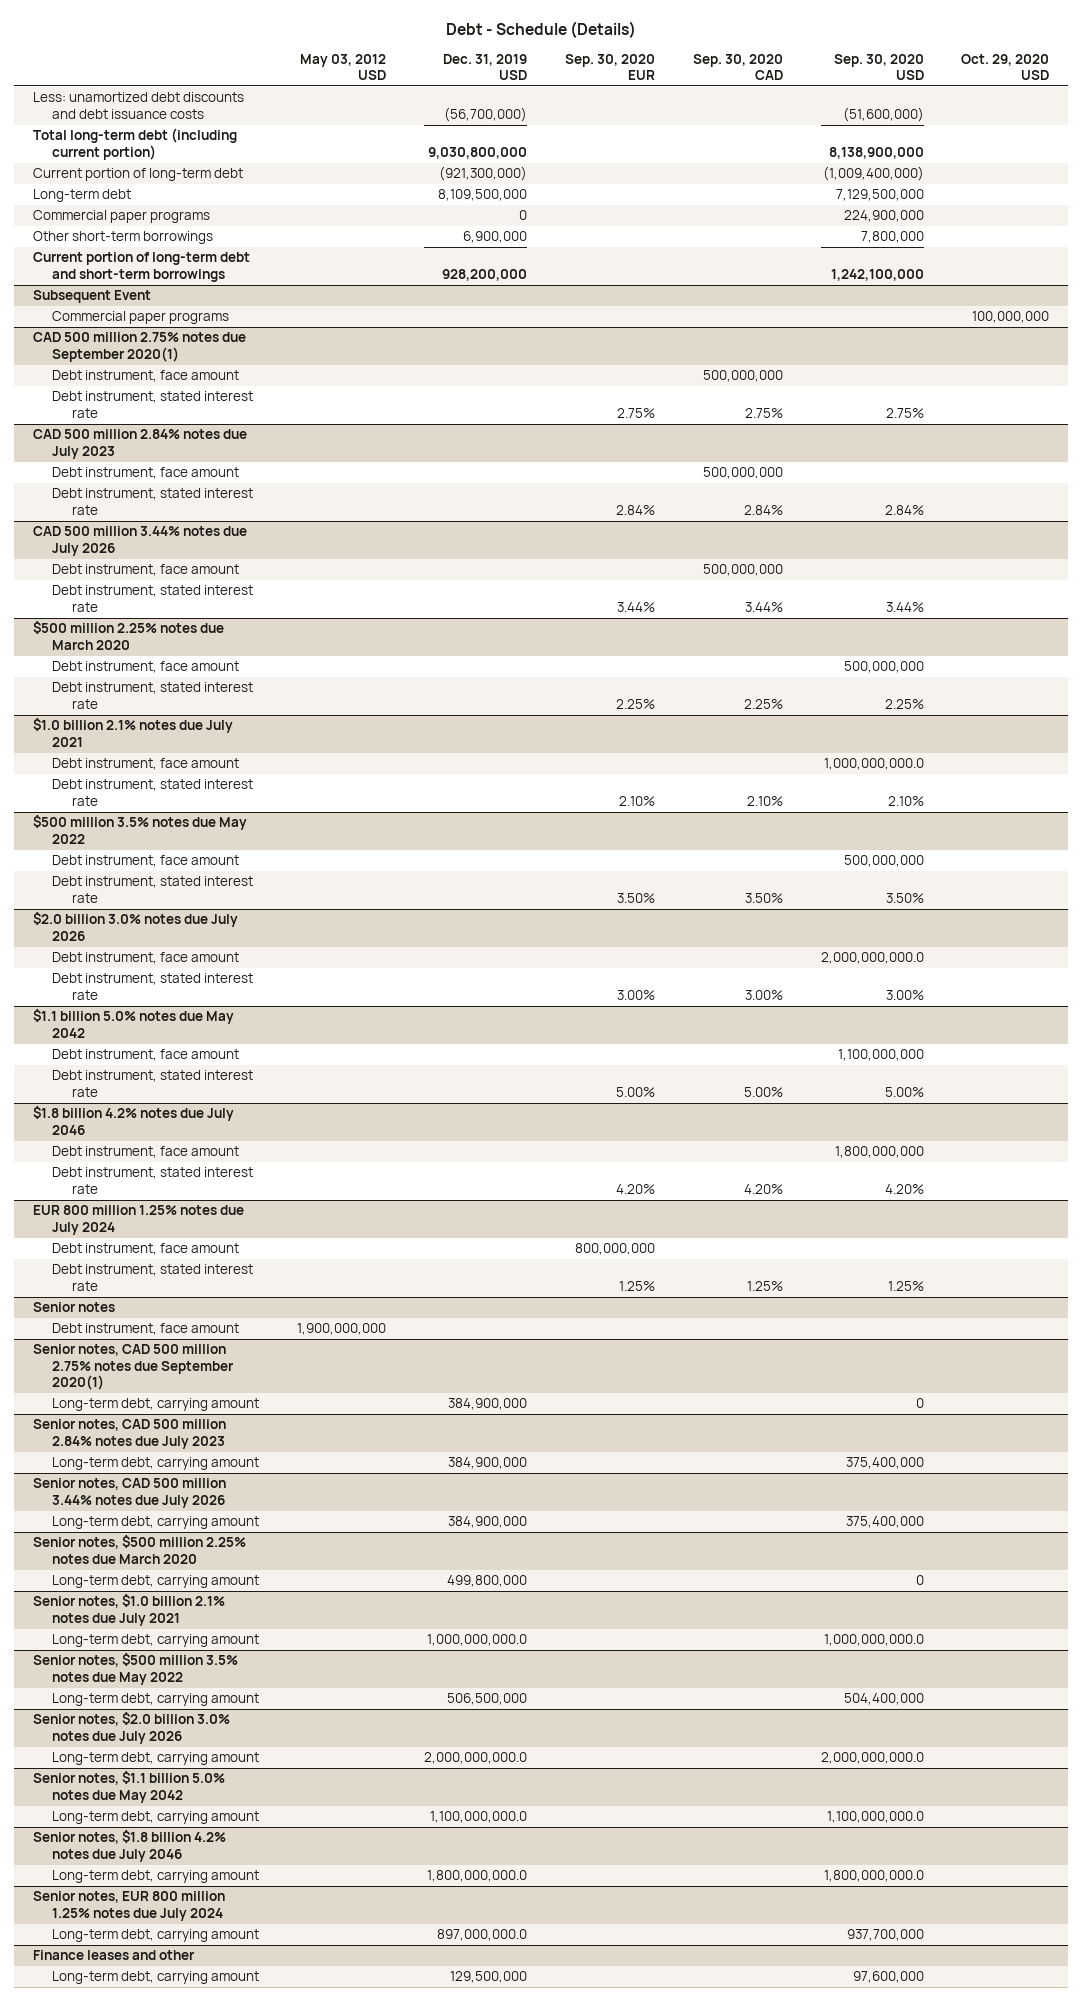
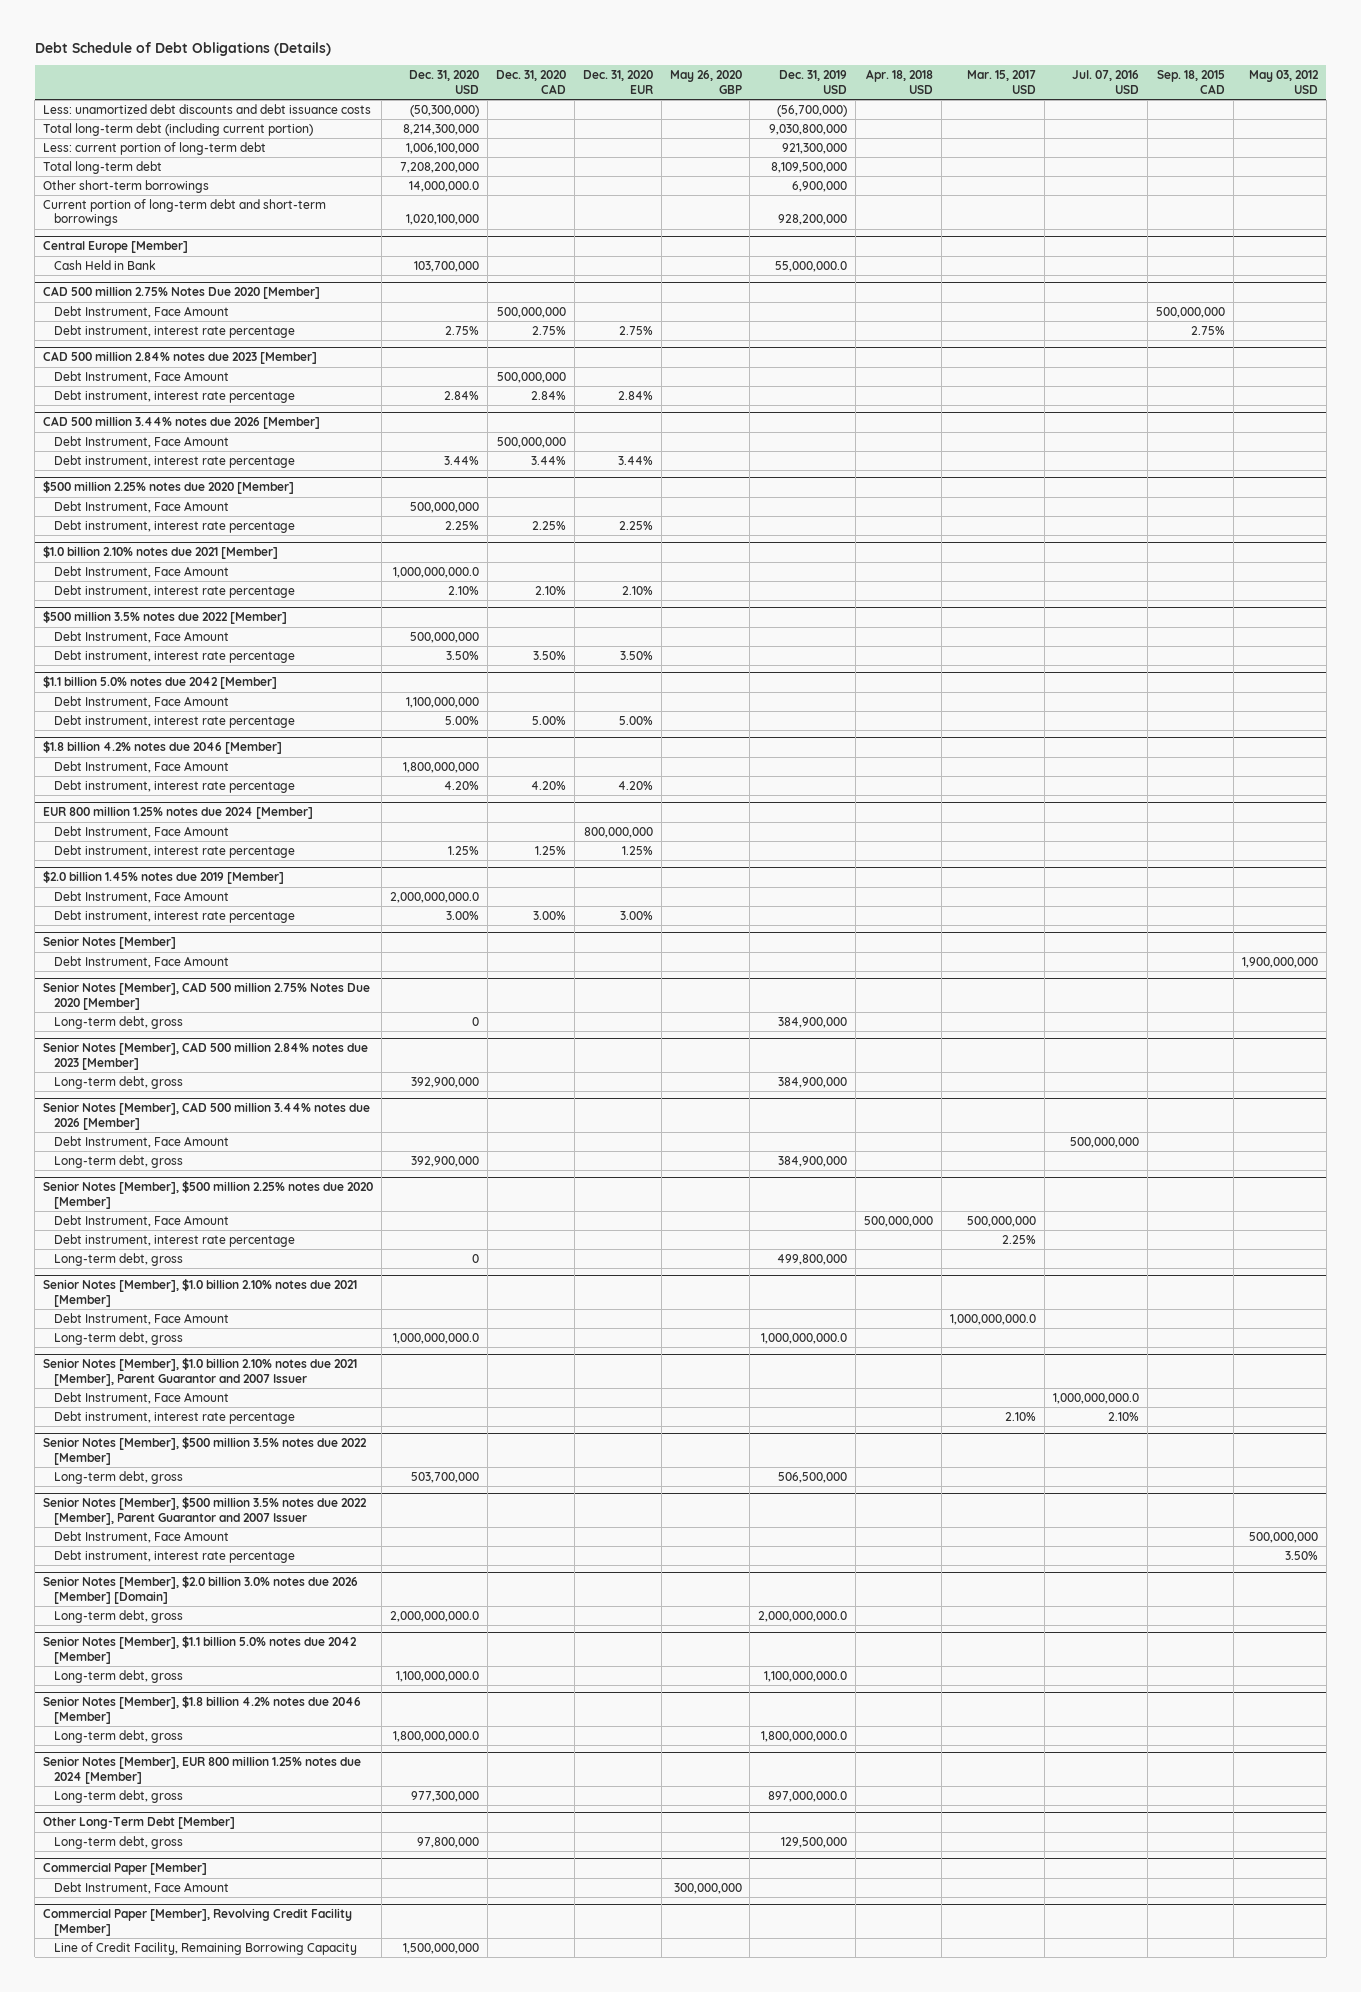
- Debt - Schedule (Details)
+ Debt Schedule of Debt Obligations (Details)
- | May 03, 2012 USD | Dec. 31, 2019 USD | Sep. 30, 2020 EUR | Sep. 30, 2020 CAD | Sep. 30, 2020 USD | Oct. 29, 2020 USD
+ | Dec. 31, 2020 USD | Dec. 31, 2020 CAD | Dec. 31, 2020 EUR | May 26, 2020 GBP | Dec. 31, 2019 USD | Apr. 18, 2018 USD | Mar. 15, 2017 USD | Jul. 07, 2016 USD | Sep. 18, 2015 CAD | May 03, 2012 USD
- Current portion of long-term debt | | (921,300,000) | | | (1,009,400,000) |
- Long-term debt | | 8,109,500,000 | | | 7,129,500,000 |
- Commercial paper programs | | 0 | | | 224,900,000 |
+ Less: current portion of long-term debt | 1,006,100,000 | | | | 921,300,000 | | | | |
+ Total long-term debt | 7,208,200,000 | | | | 8,109,500,000 | | | | |
- Subsequent Event
- Commercial paper programs | | | | | | 100,000,000
- CAD 500 million 2.75% notes due September 2020(1)
- Debt instrument, face amount | | | | 500,000,000 | |
- Debt instrument, stated interest rate | | | 2.75% | 2.75% | 2.75% |
- CAD 500 million 2.84% notes due July 2023
- Debt instrument, face amount | | | | 500,000,000 | |
- Debt instrument, stated interest rate | | | 2.84% | 2.84% | 2.84% |
- CAD 500 million 3.44% notes due July 2026
- Debt instrument, face amount | | | | 500,000,000 | |
- Debt instrument, stated interest rate | | | 3.44% | 3.44% | 3.44% |
- $500 million 2.25% notes due March 2020
- Debt instrument, face amount | | | | | 500,000,000 |
- Debt instrument, stated interest rate | | | 2.25% | 2.25% | 2.25% |
- $1.0 billion 2.1% notes due July 2021
- Debt instrument, face amount | | | | | 1,000,000,000.0 |
- Debt instrument, stated interest rate | | | 2.10% | 2.10% | 2.10% |
- $500 million 3.5% notes due May 2022
- Debt instrument, face amount | | | | | 500,000,000 |
- Debt instrument, stated interest rate | | | 3.50% | 3.50% | 3.50% |
- $2.0 billion 3.0% notes due July 2026
- Debt instrument, face amount | | | | | 2,000,000,000.0 |
- Debt instrument, stated interest rate | | | 3.00% | 3.00% | 3.00% |
- $1.1 billion 5.0% notes due May 2042
- Debt instrument, face amount | | | | | 1,100,000,000 |
- Debt instrument, stated interest rate | | | 5.00% | 5.00% | 5.00% |
- $1.8 billion 4.2% notes due July 2046
- Debt instrument, face amount | | | | | 1,800,000,000 |
- Debt instrument, stated interest rate | | | 4.20% | 4.20% | 4.20% |
- EUR 800 million 1.25% notes due July 2024
- Debt instrument, face amount | | | 800,000,000 | | |
- Debt instrument, stated interest rate | | | 1.25% | 1.25% | 1.25% |
- Senior notes
- Debt instrument, face amount | 1,900,000,000 | | | | |
- Senior notes, CAD 500 million 2.75% notes due September 2020(1)
- Long-term debt, carrying amount | | 384,900,000 | | | 0 |
- Senior notes, CAD 500 million 2.84% notes due July 2023
- Long-term debt, carrying amount | | 384,900,000 | | | 375,400,000 |
- Senior notes, CAD 500 million 3.44% notes due July 2026
- Long-term debt, carrying amount | | 384,900,000 | | | 375,400,000 |
- Senior notes, $500 million 2.25% notes due March 2020
- Long-term debt, carrying amount | | 499,800,000 | | | 0 |
- Senior notes, $1.0 billion 2.1% notes due July 2021
- Long-term debt, carrying amount | | 1,000,000,000.0 | | | 1,000,000,000.0 |
- Senior notes, $500 million 3.5% notes due May 2022
- Long-term debt, carrying amount | | 506,500,000 | | | 504,400,000 |
- Senior notes, $2.0 billion 3.0% notes due July 2026
- Long-term debt, carrying amount | | 2,000,000,000.0 | | | 2,000,000,000.0 |
- Senior notes, $1.1 billion 5.0% notes due May 2042
- Long-term debt, carrying amount | | 1,100,000,000.0 | | | 1,100,000,000.0 |
- Senior notes, $1.8 billion 4.2% notes due July 2046
- Long-term debt, carrying amount | | 1,800,000,000.0 | | | 1,800,000,000.0 |
- Senior notes, EUR 800 million 1.25% notes due July 2024
- Long-term debt, carrying amount | | 897,000,000.0 | | | 937,700,000 |
- Finance leases and other
- Long-term debt, carrying amount | | 129,500,000 | | | 97,600,000 |
+ Central Europe [Member]
+ Cash Held in Bank | 103,700,000 | | | | 55,000,000.0 | | | | |
+ CAD 500 million 2.75% Notes Due 2020 [Member]
+ Debt Instrument, Face Amount | | 500,000,000 | | | | | | | 500,000,000 |
+ Debt instrument, interest rate percentage | 2.75% | 2.75% | 2.75% | | | | | | 2.75% |
+ CAD 500 million 2.84% notes due 2023 [Member]
+ Debt Instrument, Face Amount | | 500,000,000 | | | | | | | |
+ Debt instrument, interest rate percentage | 2.84% | 2.84% | 2.84% | | | | | | |
+ CAD 500 million 3.44% notes due 2026 [Member]
+ Debt Instrument, Face Amount | | 500,000,000 | | | | | | | |
+ Debt instrument, interest rate percentage | 3.44% | 3.44% | 3.44% | | | | | | |
+ $500 million 2.25% notes due 2020 [Member]
+ Debt Instrument, Face Amount | 500,000,000 | | | | | | | | |
+ Debt instrument, interest rate percentage | 2.25% | 2.25% | 2.25% | | | | | | |
+ $1.0 billion 2.10% notes due 2021 [Member]
+ Debt Instrument, Face Amount | 1,000,000,000.0 | | | | | | | | |
+ Debt instrument, interest rate percentage | 2.10% | 2.10% | 2.10% | | | | | | |
+ $500 million 3.5% notes due 2022 [Member]
+ Debt Instrument, Face Amount | 500,000,000 | | | | | | | | |
+ Debt instrument, interest rate percentage | 3.50% | 3.50% | 3.50% | | | | | | |
+ $1.1 billion 5.0% notes due 2042 [Member]
+ Debt Instrument, Face Amount | 1,100,000,000 | | | | | | | | |
+ Debt instrument, interest rate percentage | 5.00% | 5.00% | 5.00% | | | | | | |
+ $1.8 billion 4.2% notes due 2046 [Member]
+ Debt Instrument, Face Amount | 1,800,000,000 | | | | | | | | |
+ Debt instrument, interest rate percentage | 4.20% | 4.20% | 4.20% | | | | | | |
+ EUR 800 million 1.25% notes due 2024 [Member]
+ Debt Instrument, Face Amount | | | 800,000,000 | | | | | | |
+ Debt instrument, interest rate percentage | 1.25% | 1.25% | 1.25% | | | | | | |
+ $2.0 billion 1.45% notes due 2019 [Member]
+ Debt Instrument, Face Amount | 2,000,000,000.0 | | | | | | | | |
+ Debt instrument, interest rate percentage | 3.00% | 3.00% | 3.00% | | | | | | |
+ Senior Notes [Member]
+ Debt Instrument, Face Amount | | | | | | | | | | 1,900,000,000
+ Senior Notes [Member], CAD 500 million 2.75% Notes Due 2020 [Member]
+ Long-term debt, gross | 0 | | | | 384,900,000 | | | | |
+ Senior Notes [Member], CAD 500 million 2.84% notes due 2023 [Member]
+ Long-term debt, gross | 392,900,000 | | | | 384,900,000 | | | | |
+ Senior Notes [Member], CAD 500 million 3.44% notes due 2026 [Member]
+ Debt Instrument, Face Amount | | | | | | | | 500,000,000 | |
+ Long-term debt, gross | 392,900,000 | | | | 384,900,000 | | | | |
+ Senior Notes [Member], $500 million 2.25% notes due 2020 [Member]
+ Debt Instrument, Face Amount | | | | | | 500,000,000 | 500,000,000 | | |
+ Debt instrument, interest rate percentage | | | | | | | 2.25% | | |
+ Long-term debt, gross | 0 | | | | 499,800,000 | | | | |
+ Senior Notes [Member], $1.0 billion 2.10% notes due 2021 [Member]
+ Debt Instrument, Face Amount | | | | | | | 1,000,000,000.0 | | |
+ Long-term debt, gross | 1,000,000,000.0 | | | | 1,000,000,000.0 | | | | |
+ Senior Notes [Member], $1.0 billion 2.10% notes due 2021 [Member], Parent Guarantor and 2007 Issuer
+ Debt Instrument, Face Amount | | | | | | | | 1,000,000,000.0 | |
+ Debt instrument, interest rate percentage | | | | | | | 2.10% | 2.10% | |
+ Senior Notes [Member], $500 million 3.5% notes due 2022 [Member]
+ Long-term debt, gross | 503,700,000 | | | | 506,500,000 | | | | |
+ Senior Notes [Member], $500 million 3.5% notes due 2022 [Member], Parent Guarantor and 2007 Issuer
+ Debt Instrument, Face Amount | | | | | | | | | | 500,000,000
+ Debt instrument, interest rate percentage | | | | | | | | | | 3.50%
+ Senior Notes [Member], $2.0 billion 3.0% notes due 2026 [Member] [Domain]
+ Long-term debt, gross | 2,000,000,000.0 | | | | 2,000,000,000.0 | | | | |
+ Senior Notes [Member], $1.1 billion 5.0% notes due 2042 [Member]
+ Long-term debt, gross | 1,100,000,000.0 | | | | 1,100,000,000.0 | | | | |
+ Senior Notes [Member], $1.8 billion 4.2% notes due 2046 [Member]
+ Long-term debt, gross | 1,800,000,000.0 | | | | 1,800,000,000.0 | | | | |
+ Senior Notes [Member], EUR 800 million 1.25% notes due 2024 [Member]
+ Long-term debt, gross | 977,300,000 | | | | 897,000,000.0 | | | | |
+ Other Long-Term Debt [Member]
+ Long-term debt, gross | 97,800,000 | | | | 129,500,000 | | | | |
+ Commercial Paper [Member]
+ Debt Instrument, Face Amount | | | | 300,000,000 | | | | | |
+ Commercial Paper [Member], Revolving Credit Facility [Member]
+ Line of Credit Facility, Remaining Borrowing Capacity | 1,500,000,000 | | | | | | | | |

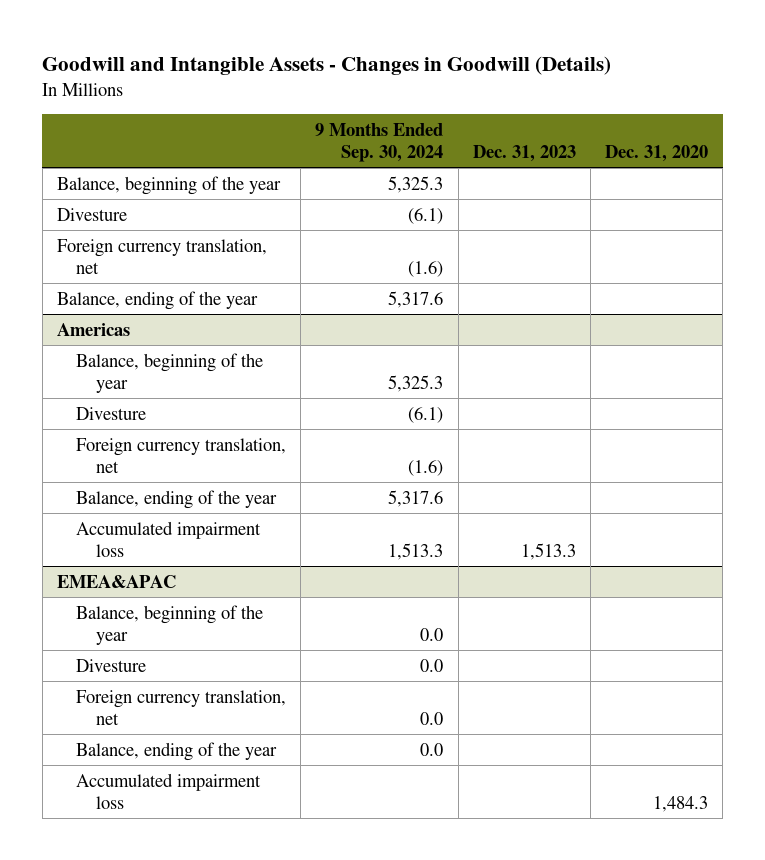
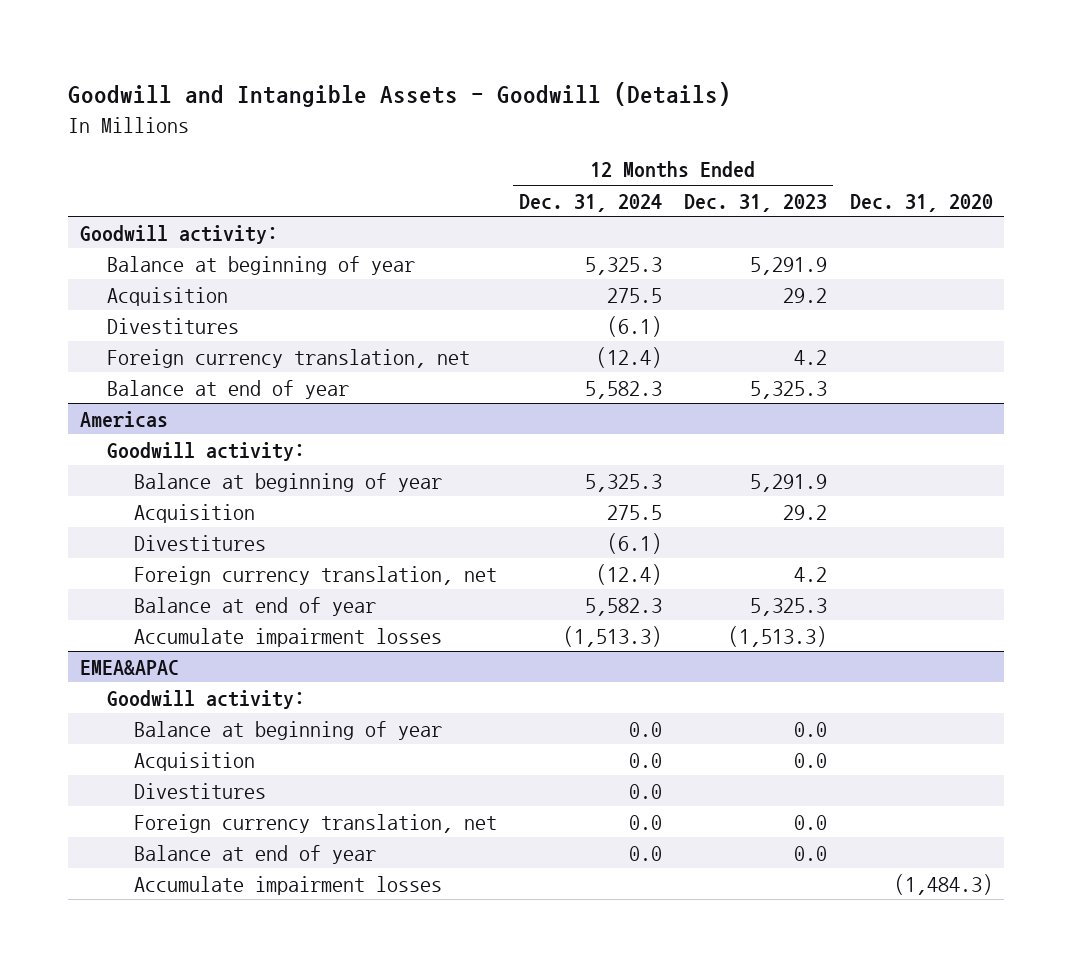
- Goodwill and Intangible Assets - Changes in Goodwill (Details)
+ Goodwill and Intangible Assets - Goodwill (Details)
- | 9 Months Ended Sep. 30, 2024 | Dec. 31, 2023 | Dec. 31, 2020
+ | 12 Months Ended Dec. 31, 2024 | 12 Months Ended Dec. 31, 2023 | Dec. 31, 2020
- Balance, beginning of the year | 5,325.3 | |
- Divesture | (6.1) | |
+ Goodwill activity:
+ Balance at beginning of year | 5,325.3 | 5,291.9 |
+ Acquisition | 275.5 | 29.2 |
+ Divestitures | (6.1) | |
- Balance, ending of the year | 5,317.6 | |
+ Balance at end of year | 5,582.3 | 5,325.3 |
@ Americas
- Balance, beginning of the year | 5,325.3 | |
- Divesture | (6.1) | |
+ Goodwill activity:
+ Balance at beginning of year | 5,325.3 | 5,291.9 |
+ Acquisition | 275.5 | 29.2 |
+ Divestitures | (6.1) | |
- Balance, ending of the year | 5,317.6 | |
- Accumulated impairment loss | 1,513.3 | 1,513.3 |
+ Balance at end of year | 5,582.3 | 5,325.3 |
+ Accumulate impairment losses | (1,513.3) | (1,513.3) |
@ EMEA&APAC
- Balance, beginning of the year | 0.0 | |
- Divesture | 0.0 | |
+ Goodwill activity:
+ Balance at beginning of year | 0.0 | 0.0 |
+ Acquisition | 0.0 | 0.0 |
+ Divestitures | 0.0 | |
- Balance, ending of the year | 0.0 | |
- Accumulated impairment loss | | | 1,484.3
+ Balance at end of year | 0.0 | 0.0 |
+ Accumulate impairment losses | | | (1,484.3)

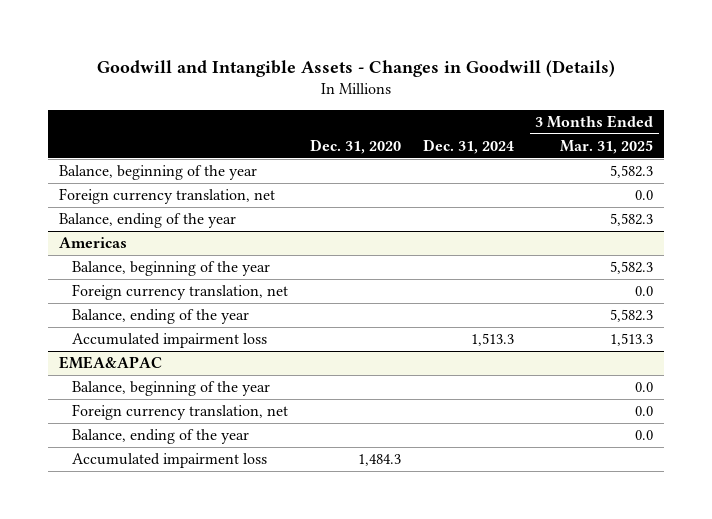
- Goodwill and Intangible Assets - Goodwill (Details)
+ Goodwill and Intangible Assets - Changes in Goodwill (Details)
- | 12 Months Ended Dec. 31, 2024 | 12 Months Ended Dec. 31, 2023 | Dec. 31, 2020
+ | Dec. 31, 2020 | Dec. 31, 2024 | 3 Months Ended Mar. 31, 2025
- Goodwill activity:
- Balance at beginning of year | 5,325.3 | 5,291.9 |
- Acquisition | 275.5 | 29.2 |
- Divestitures | (6.1) | |
+ Balance, beginning of the year | | | 5,582.3
- Balance at end of year | 5,582.3 | 5,325.3 |
+ Balance, ending of the year | | | 5,582.3
@ Americas
- Goodwill activity:
- Balance at beginning of year | 5,325.3 | 5,291.9 |
- Acquisition | 275.5 | 29.2 |
- Divestitures | (6.1) | |
+ Balance, beginning of the year | | | 5,582.3
- Balance at end of year | 5,582.3 | 5,325.3 |
- Accumulate impairment losses | (1,513.3) | (1,513.3) |
+ Balance, ending of the year | | | 5,582.3
+ Accumulated impairment loss | | 1,513.3 | 1,513.3
@ EMEA&APAC
- Goodwill activity:
- Balance at beginning of year | 0.0 | 0.0 |
- Acquisition | 0.0 | 0.0 |
- Divestitures | 0.0 | |
+ Balance, beginning of the year | | | 0.0
- Balance at end of year | 0.0 | 0.0 |
- Accumulate impairment losses | | | (1,484.3)
+ Balance, ending of the year | | | 0.0
+ Accumulated impairment loss | 1,484.3 | |

